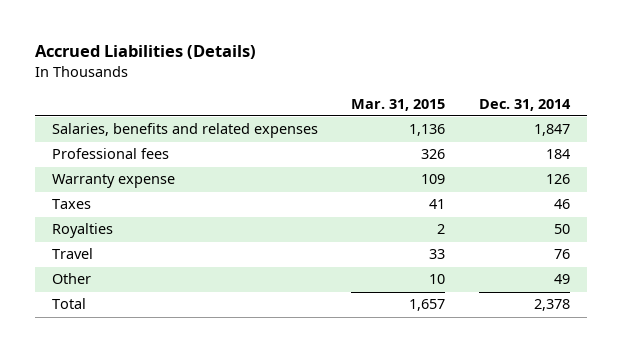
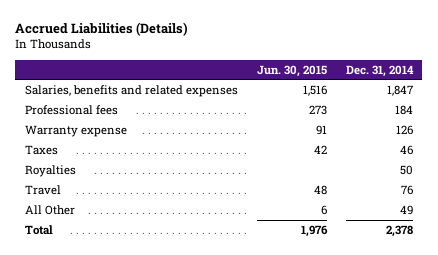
- | Mar. 31, 2015 | Dec. 31, 2014
+ | Jun. 30, 2015 | Dec. 31, 2014
- Other | 10 | 49
+ All Other | 6 | 49

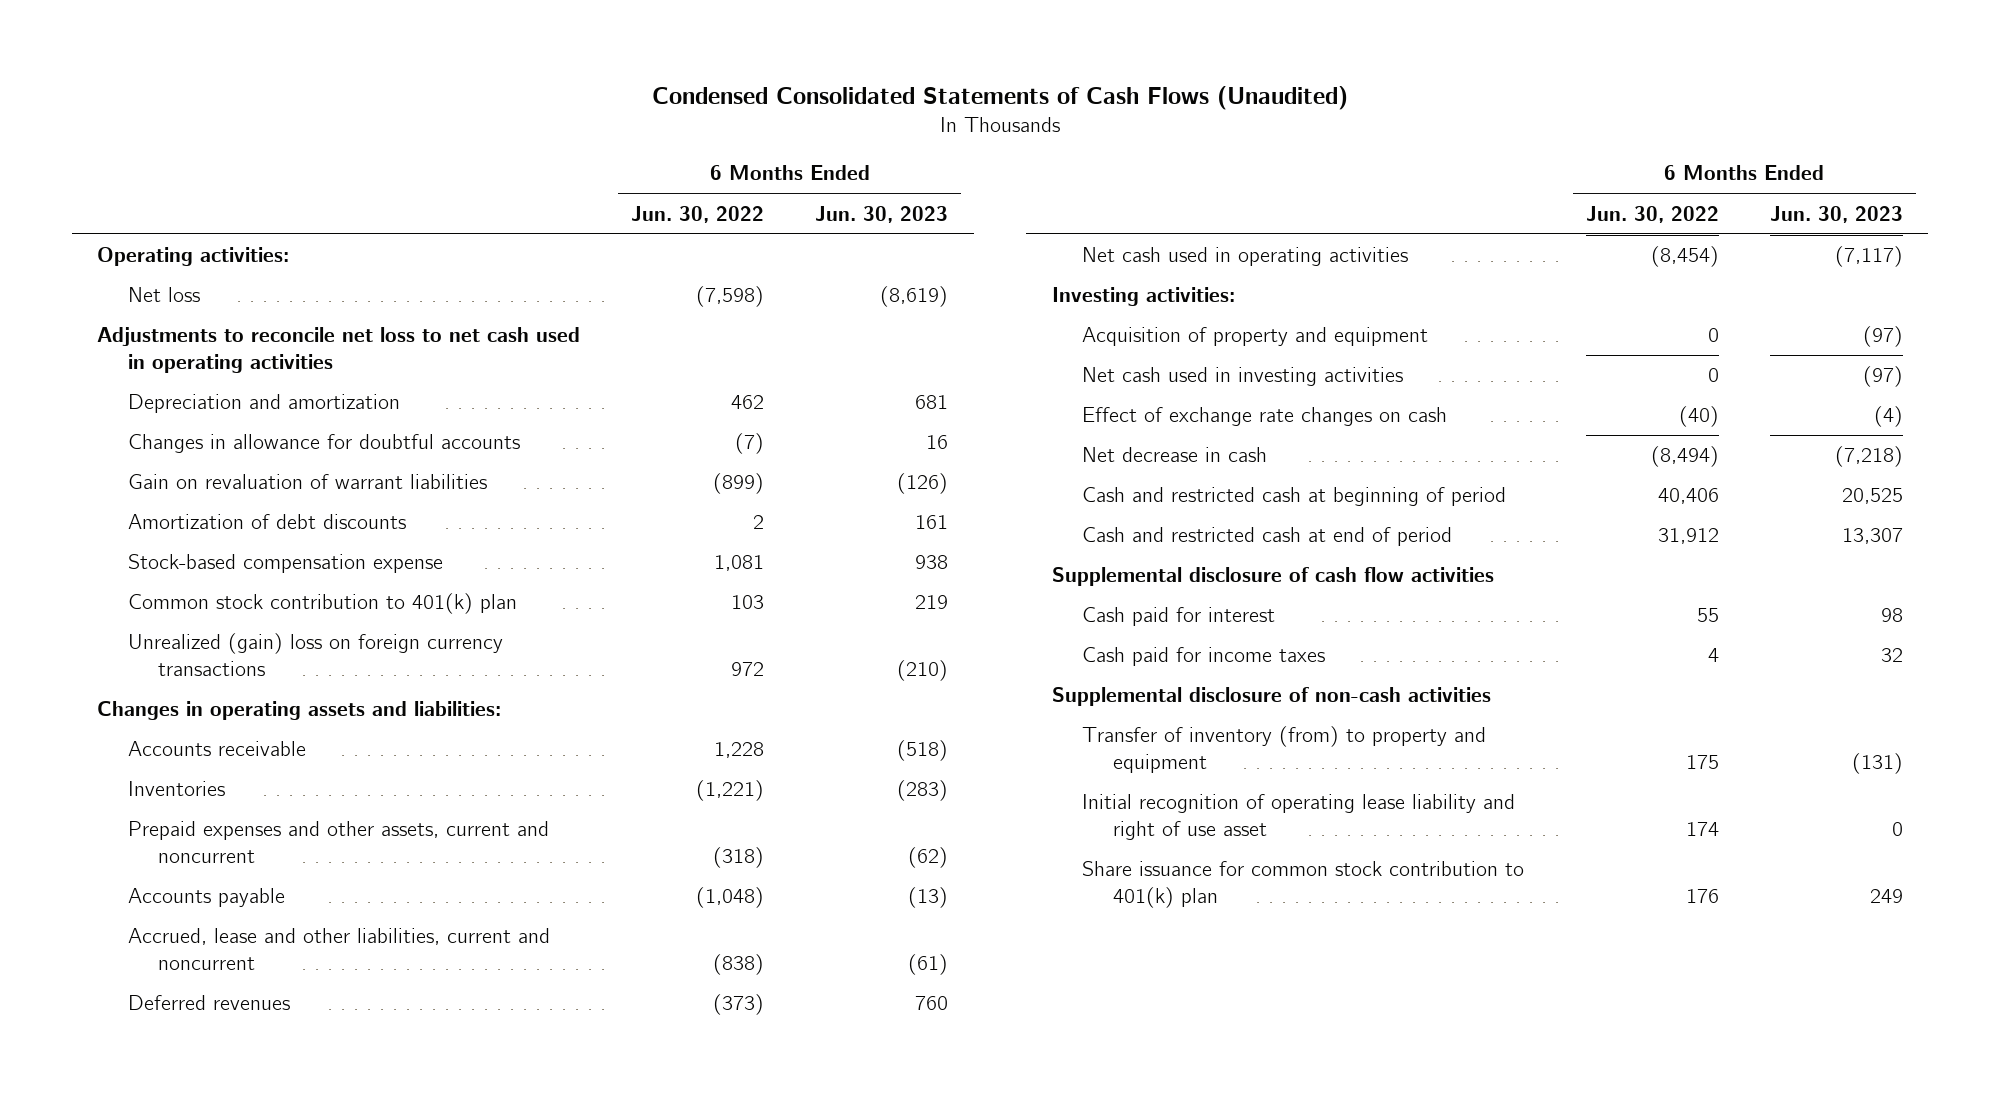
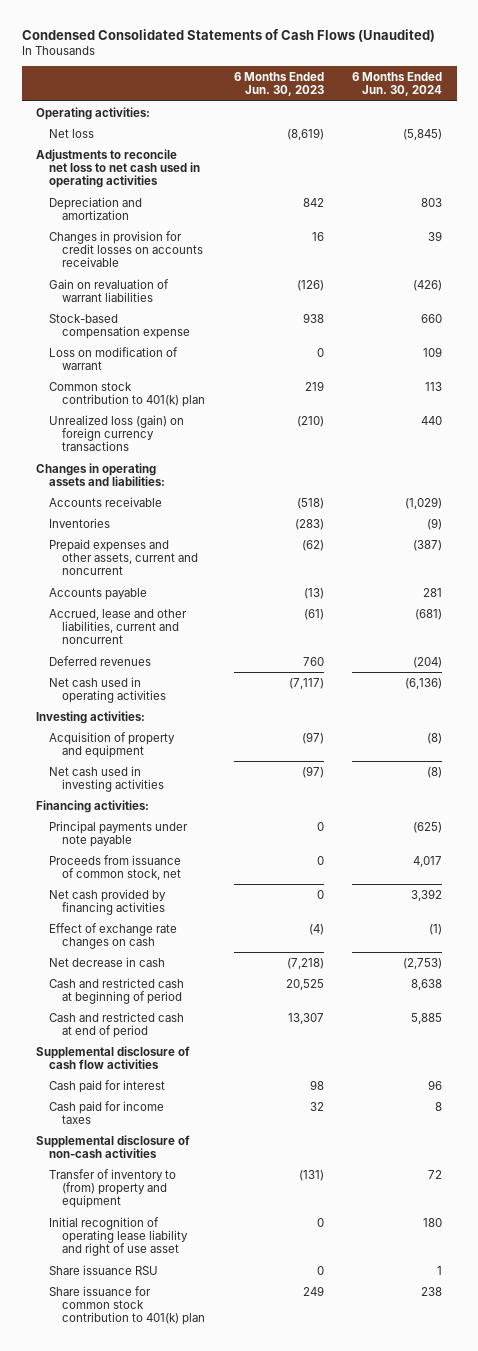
- | 6 Months Ended Jun. 30, 2022 | 6 Months Ended Jun. 30, 2023
+ | 6 Months Ended Jun. 30, 2023 | 6 Months Ended Jun. 30, 2024
- Depreciation and amortization | 462 | 681
- Changes in allowance for doubtful accounts | (7) | 16
+ Depreciation and amortization | 842 | 803
+ Changes in provision for credit losses on accounts receivable | 16 | 39
- Amortization of debt discounts | 2 | 161
+ Loss on modification of warrant | 0 | 109
- Unrealized (gain) loss on foreign currency transactions | 972 | (210)
+ Unrealized loss (gain) on foreign currency transactions | (210) | 440
+ Financing activities:
+ Principal payments under note payable | 0 | (625)
+ Proceeds from issuance of common stock, net | 0 | 4,017
+ Net cash provided by financing activities | 0 | 3,392
- Transfer of inventory (from) to property and equipment | 175 | (131)
+ Transfer of inventory to (from) property and equipment | (131) | 72
+ Share issuance RSU | 0 | 1

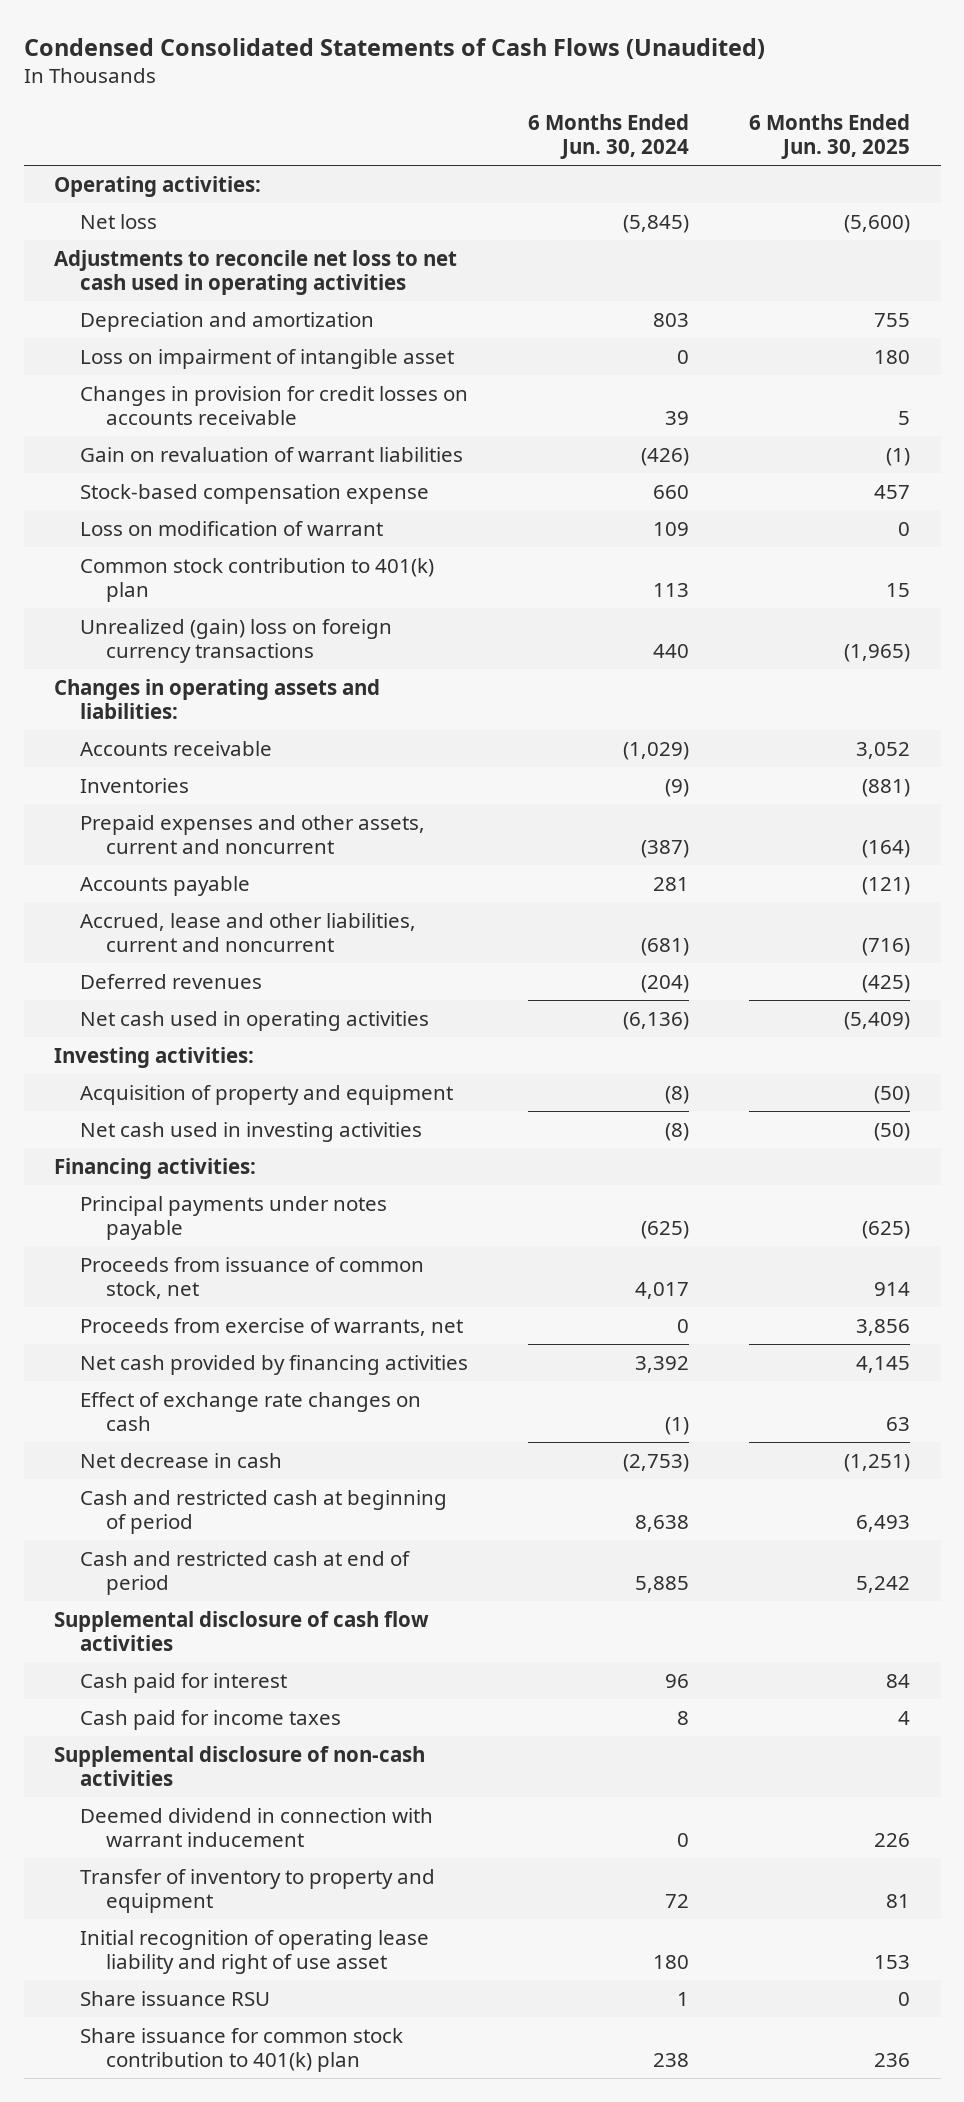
- | 6 Months Ended Jun. 30, 2023 | 6 Months Ended Jun. 30, 2024
+ | 6 Months Ended Jun. 30, 2024 | 6 Months Ended Jun. 30, 2025
+ Loss on impairment of intangible asset | 0 | 180
- Unrealized loss (gain) on foreign currency transactions | (210) | 440
+ Unrealized (gain) loss on foreign currency transactions | 440 | (1,965)
- Principal payments under note payable | 0 | (625)
+ Principal payments under notes payable | (625) | (625)
+ Proceeds from exercise of warrants, net | 0 | 3,856
- Transfer of inventory to (from) property and equipment | (131) | 72
+ Deemed dividend in connection with warrant inducement | 0 | 226
+ Transfer of inventory to property and equipment | 72 | 81

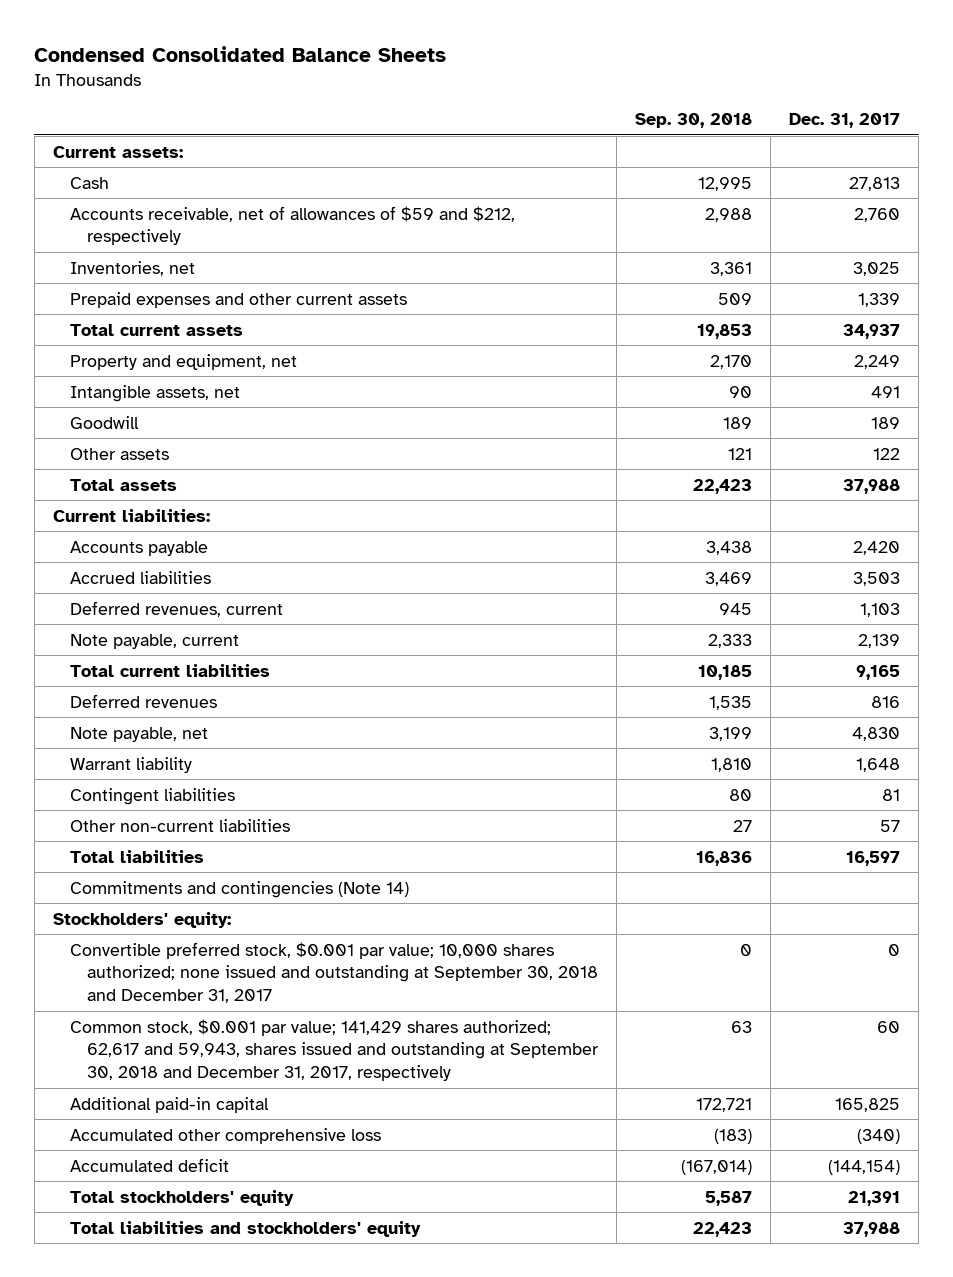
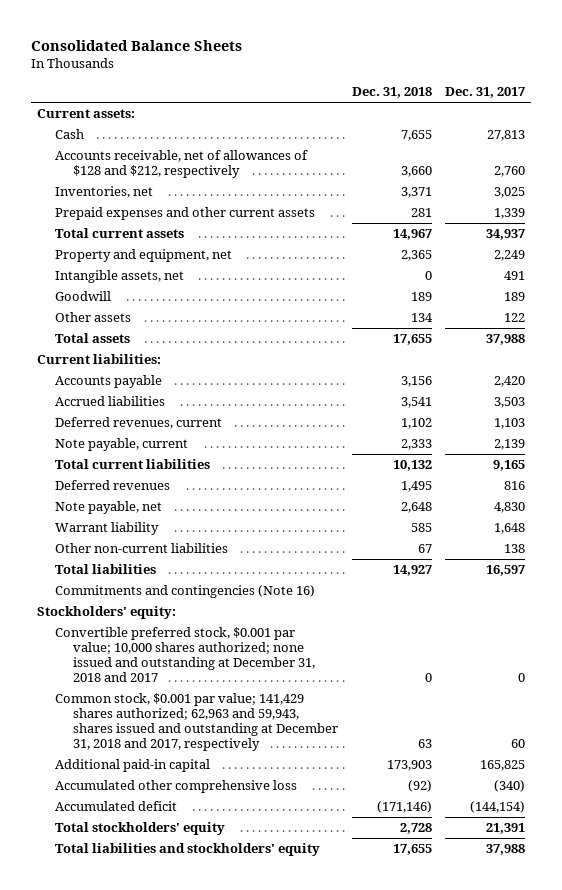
- Condensed Consolidated Balance Sheets
+ Consolidated Balance Sheets
- | Sep. 30, 2018 | Dec. 31, 2017
+ | Dec. 31, 2018 | Dec. 31, 2017
- Accounts receivable, net of allowances of $59 and $212, respectively | 2,988 | 2,760
+ Accounts receivable, net of allowances of $128 and $212, respectively | 3,660 | 2,760
- Contingent liabilities | 80 | 81
- Other non-current liabilities | 27 | 57
+ Other non-current liabilities | 67 | 138
- Commitments and contingencies (Note 14)
+ Commitments and contingencies (Note 16)
- Convertible preferred stock, $0.001 par value; 10,000 shares authorized; none issued and outstanding at September 30, 2018 and December 31, 2017 | 0 | 0
- Common stock, $0.001 par value; 141,429 shares authorized; 62,617 and 59,943, shares issued and outstanding at September 30, 2018 and December 31, 2017, respectively | 63 | 60
+ Convertible preferred stock, $0.001 par value; 10,000 shares authorized; none issued and outstanding at December 31, 2018 and 2017 | 0 | 0
+ Common stock, $0.001 par value; 141,429 shares authorized; 62,963 and 59,943, shares issued and outstanding at December 31, 2018 and 2017, respectively | 63 | 60

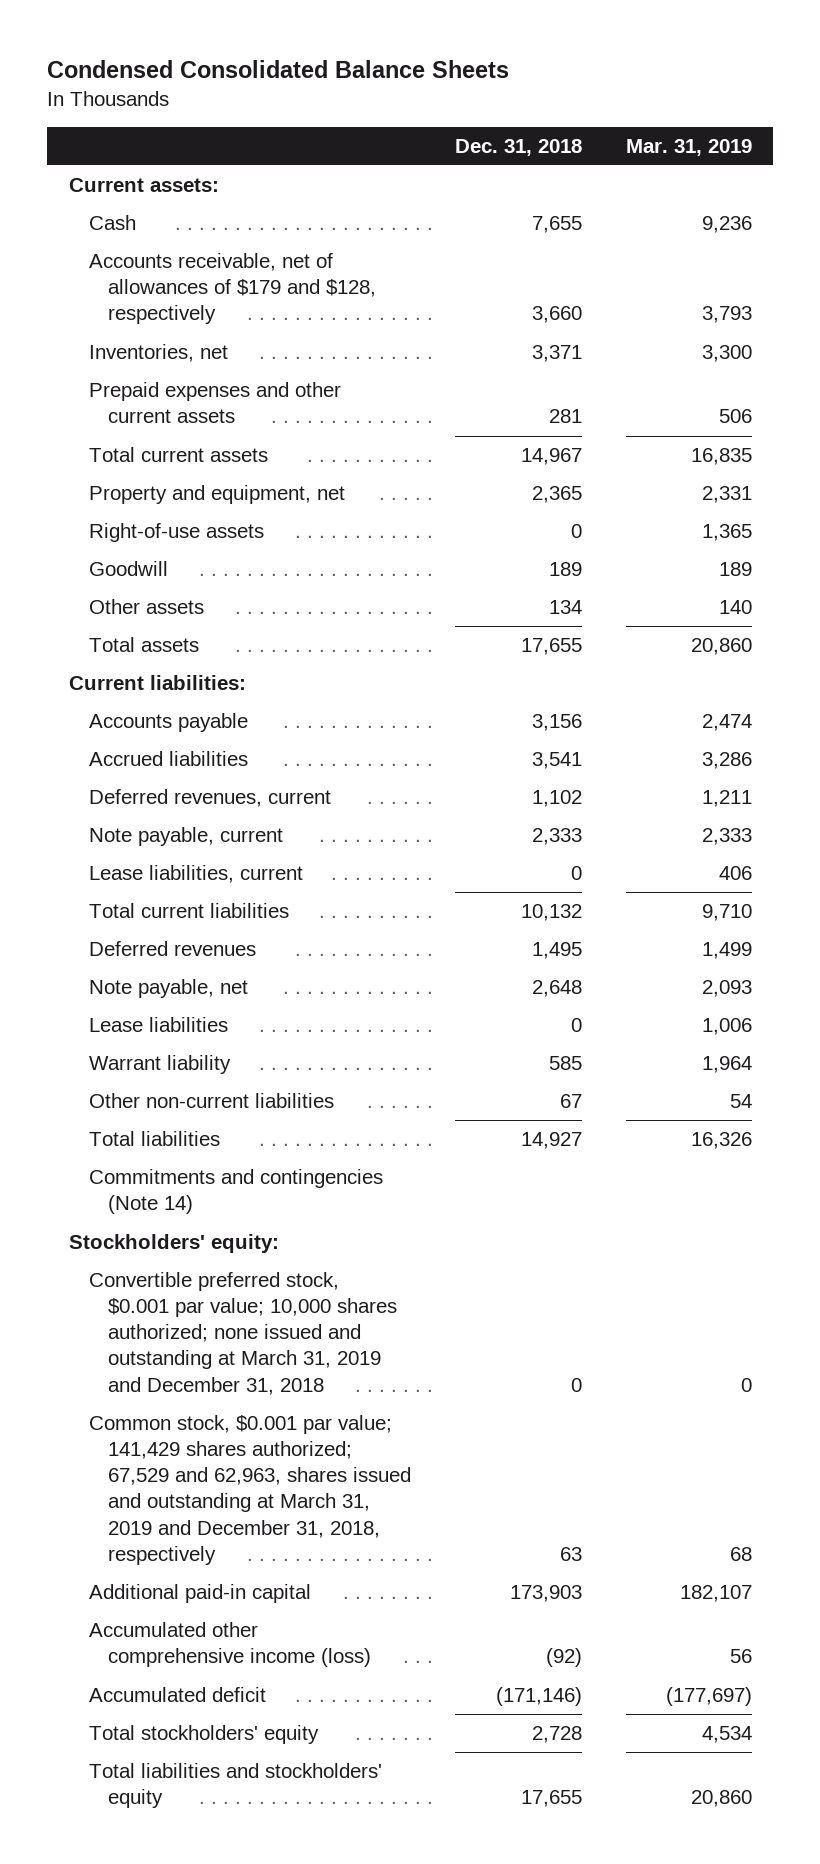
- Consolidated Balance Sheets
+ Condensed Consolidated Balance Sheets
- | Dec. 31, 2018 | Dec. 31, 2017
+ | Dec. 31, 2018 | Mar. 31, 2019
- Accounts receivable, net of allowances of $128 and $212, respectively | 3,660 | 2,760
+ Accounts receivable, net of allowances of $179 and $128, respectively | 3,660 | 3,793
- Intangible assets, net | 0 | 491
+ Right-of-use assets | 0 | 1,365
+ Lease liabilities, current | 0 | 406
+ Lease liabilities | 0 | 1,006
- Commitments and contingencies (Note 16)
+ Commitments and contingencies (Note 14)
- Convertible preferred stock, $0.001 par value; 10,000 shares authorized; none issued and outstanding at December 31, 2018 and 2017 | 0 | 0
- Common stock, $0.001 par value; 141,429 shares authorized; 62,963 and 59,943, shares issued and outstanding at December 31, 2018 and 2017, respectively | 63 | 60
+ Convertible preferred stock, $0.001 par value; 10,000 shares authorized; none issued and outstanding at March 31, 2019 and December 31, 2018 | 0 | 0
+ Common stock, $0.001 par value; 141,429 shares authorized; 67,529 and 62,963, shares issued and outstanding at March 31, 2019 and December 31, 2018, respectively | 63 | 68
- Accumulated other comprehensive loss | (92) | (340)
+ Accumulated other comprehensive income (loss) | (92) | 56

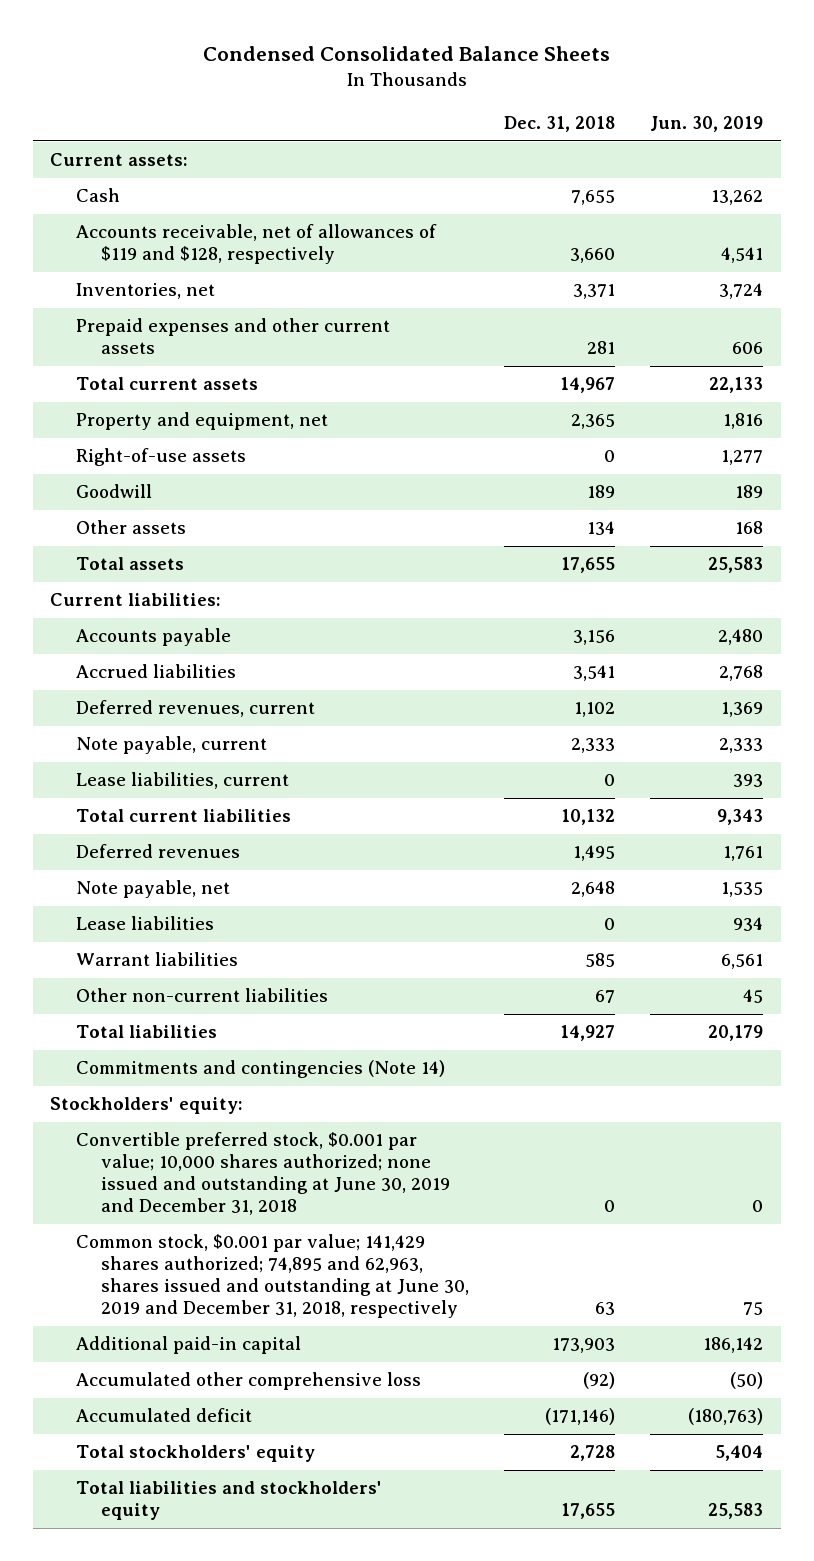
- | Dec. 31, 2018 | Mar. 31, 2019
+ | Dec. 31, 2018 | Jun. 30, 2019
- Accounts receivable, net of allowances of $179 and $128, respectively | 3,660 | 3,793
+ Accounts receivable, net of allowances of $119 and $128, respectively | 3,660 | 4,541
- Warrant liability | 585 | 1,964
+ Warrant liabilities | 585 | 6,561
- Convertible preferred stock, $0.001 par value; 10,000 shares authorized; none issued and outstanding at March 31, 2019 and December 31, 2018 | 0 | 0
- Common stock, $0.001 par value; 141,429 shares authorized; 67,529 and 62,963, shares issued and outstanding at March 31, 2019 and December 31, 2018, respectively | 63 | 68
+ Convertible preferred stock, $0.001 par value; 10,000 shares authorized; none issued and outstanding at June 30, 2019 and December 31, 2018 | 0 | 0
+ Common stock, $0.001 par value; 141,429 shares authorized; 74,895 and 62,963, shares issued and outstanding at June 30, 2019 and December 31, 2018, respectively | 63 | 75
- Accumulated other comprehensive income (loss) | (92) | 56
+ Accumulated other comprehensive loss | (92) | (50)

